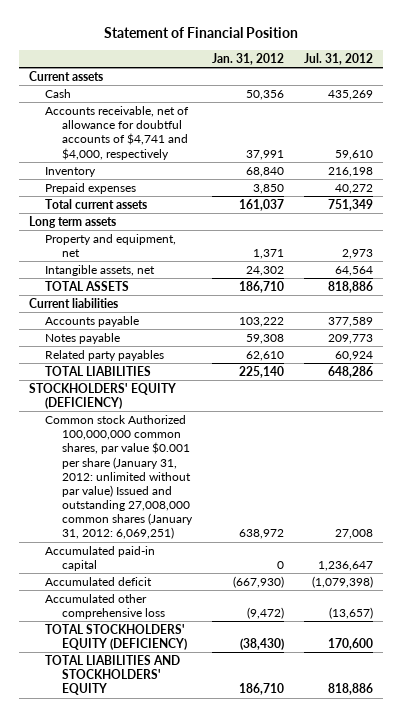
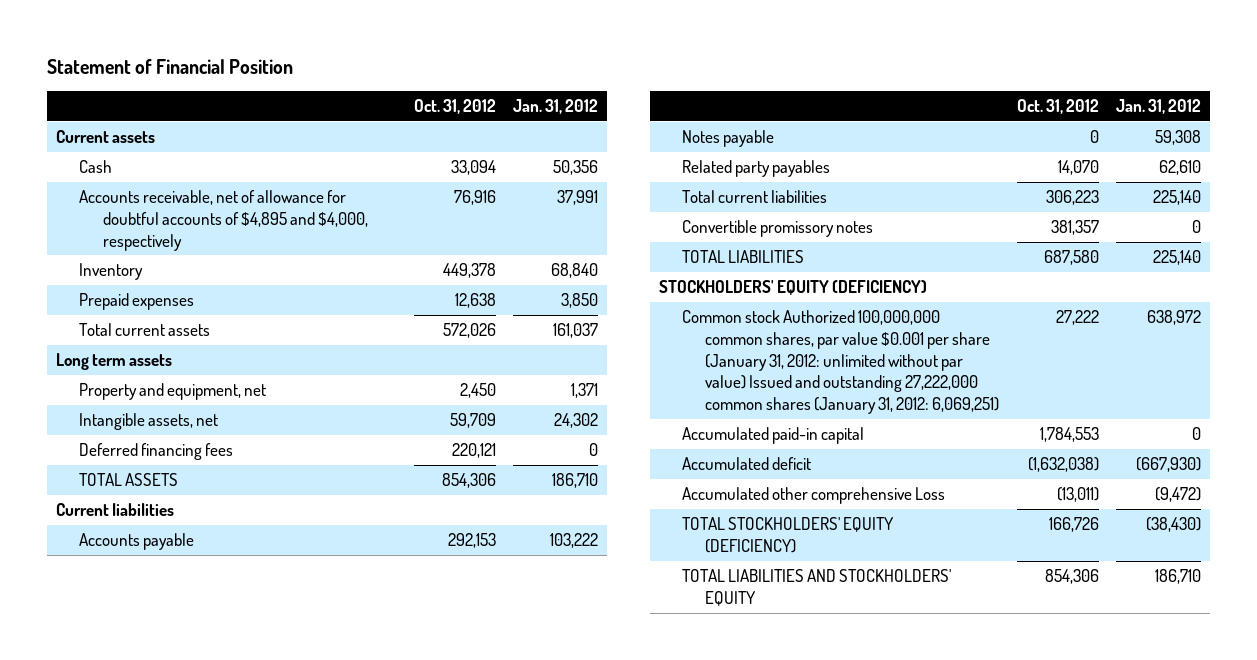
- | Jan. 31, 2012 | Jul. 31, 2012
+ | Oct. 31, 2012 | Jan. 31, 2012
- Accounts receivable, net of allowance for doubtful accounts of $4,741 and $4,000, respectively | 37,991 | 59,610
+ Accounts receivable, net of allowance for doubtful accounts of $4,895 and $4,000, respectively | 76,916 | 37,991
+ Deferred financing fees | 220,121 | 0
+ Total current liabilities | 306,223 | 225,140
+ Convertible promissory notes | 381,357 | 0
- Common stock Authorized 100,000,000 common shares, par value $0.001 per share (January 31, 2012: unlimited without par value) Issued and outstanding 27,008,000 common shares (January 31, 2012: 6,069,251) | 638,972 | 27,008
+ Common stock Authorized 100,000,000 common shares, par value $0.001 per share (January 31, 2012: unlimited without par value) Issued and outstanding 27,222,000 common shares (January 31, 2012: 6,069,251) | 27,222 | 638,972
- Accumulated other comprehensive loss | (9,472) | (13,657)
+ Accumulated other comprehensive Loss | (13,011) | (9,472)

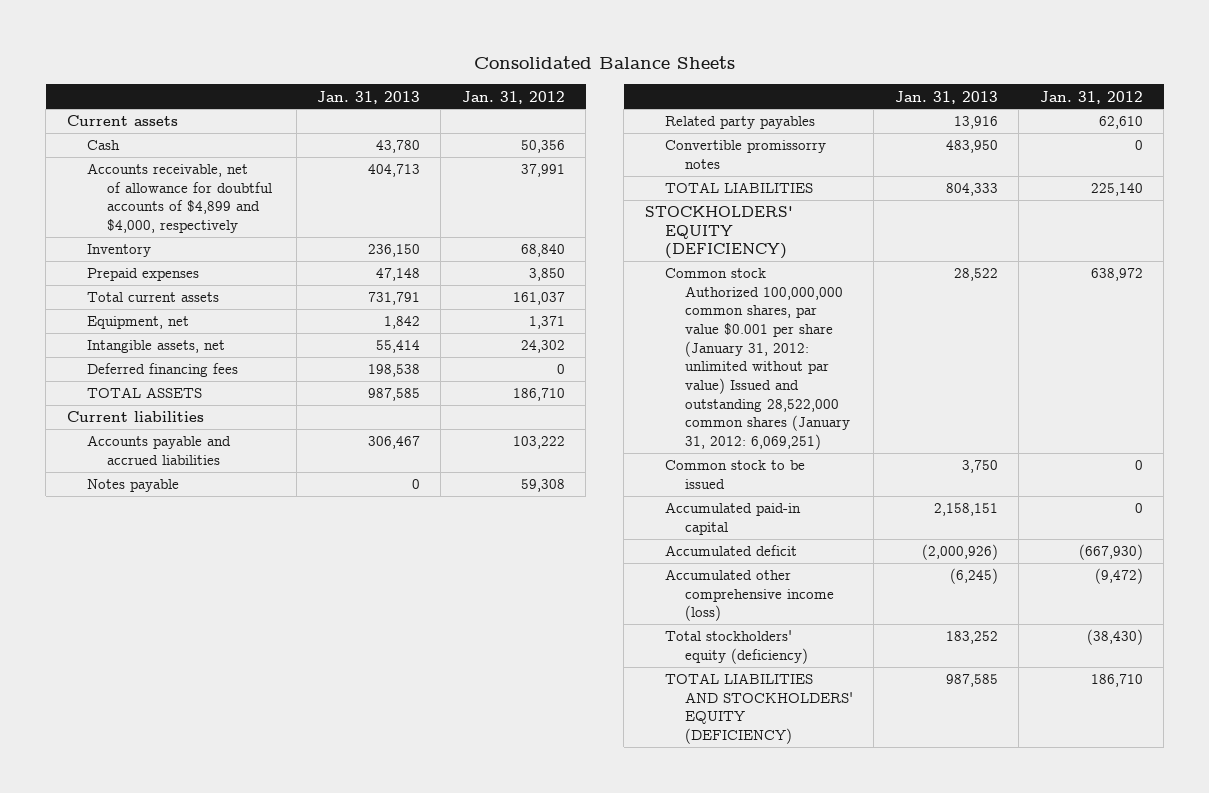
- Statement of Financial Position
+ Consolidated Balance Sheets
- | Oct. 31, 2012 | Jan. 31, 2012
+ | Jan. 31, 2013 | Jan. 31, 2012
- Accounts receivable, net of allowance for doubtful accounts of $4,895 and $4,000, respectively | 76,916 | 37,991
+ Accounts receivable, net of allowance for doubtful accounts of $4,899 and $4,000, respectively | 404,713 | 37,991
- Long term assets
- Property and equipment, net | 2,450 | 1,371
+ Equipment, net | 1,842 | 1,371
- Accounts payable | 292,153 | 103,222
+ Accounts payable and accrued liabilities | 306,467 | 103,222
- Total current liabilities | 306,223 | 225,140
- Convertible promissory notes | 381,357 | 0
+ Convertible promissorry notes | 483,950 | 0
- Common stock Authorized 100,000,000 common shares, par value $0.001 per share (January 31, 2012: unlimited without par value) Issued and outstanding 27,222,000 common shares (January 31, 2012: 6,069,251) | 27,222 | 638,972
+ Common stock Authorized 100,000,000 common shares, par value $0.001 per share (January 31, 2012: unlimited without par value) Issued and outstanding 28,522,000 common shares (January 31, 2012: 6,069,251) | 28,522 | 638,972
+ Common stock to be issued | 3,750 | 0
- Accumulated other comprehensive Loss | (13,011) | (9,472)
- TOTAL STOCKHOLDERS' EQUITY (DEFICIENCY) | 166,726 | (38,430)
- TOTAL LIABILITIES AND STOCKHOLDERS' EQUITY | 854,306 | 186,710
+ Accumulated other comprehensive income (loss) | (6,245) | (9,472)
+ Total stockholders' equity (deficiency) | 183,252 | (38,430)
+ TOTAL LIABILITIES AND STOCKHOLDERS' EQUITY (DEFICIENCY) | 987,585 | 186,710

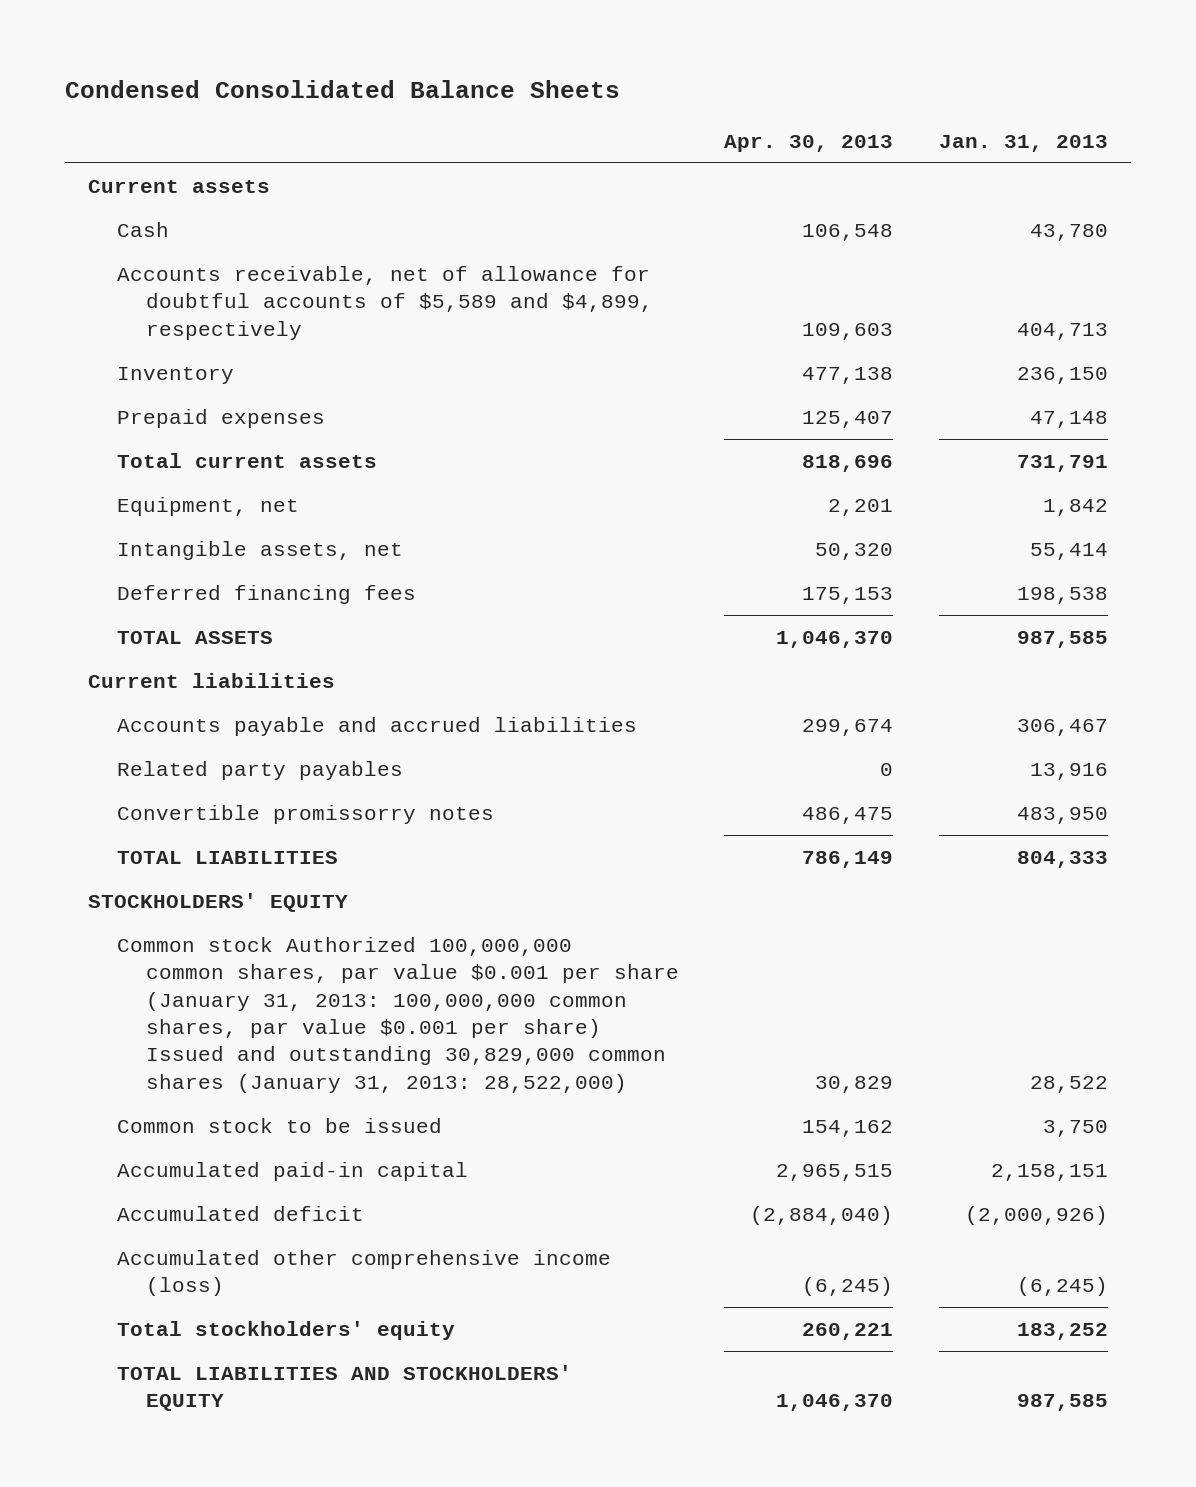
- Consolidated Balance Sheets
+ Condensed Consolidated Balance Sheets
- | Jan. 31, 2013 | Jan. 31, 2012
+ | Apr. 30, 2013 | Jan. 31, 2013
- Accounts receivable, net of allowance for doubtful accounts of $4,899 and $4,000, respectively | 404,713 | 37,991
+ Accounts receivable, net of allowance for doubtful accounts of $5,589 and $4,899, respectively | 109,603 | 404,713
- Notes payable | 0 | 59,308
- STOCKHOLDERS' EQUITY (DEFICIENCY)
- Common stock Authorized 100,000,000 common shares, par value $0.001 per share (January 31, 2012: unlimited without par value) Issued and outstanding 28,522,000 common shares (January 31, 2012: 6,069,251) | 28,522 | 638,972
+ STOCKHOLDERS' EQUITY
+ Common stock Authorized 100,000,000 common shares, par value $0.001 per share (January 31, 2013: 100,000,000 common shares, par value $0.001 per share) Issued and outstanding 30,829,000 common shares (January 31, 2013: 28,522,000) | 30,829 | 28,522
- Total stockholders' equity (deficiency) | 183,252 | (38,430)
- TOTAL LIABILITIES AND STOCKHOLDERS' EQUITY (DEFICIENCY) | 987,585 | 186,710
+ Total stockholders' equity | 260,221 | 183,252
+ TOTAL LIABILITIES AND STOCKHOLDERS' EQUITY | 1,046,370 | 987,585

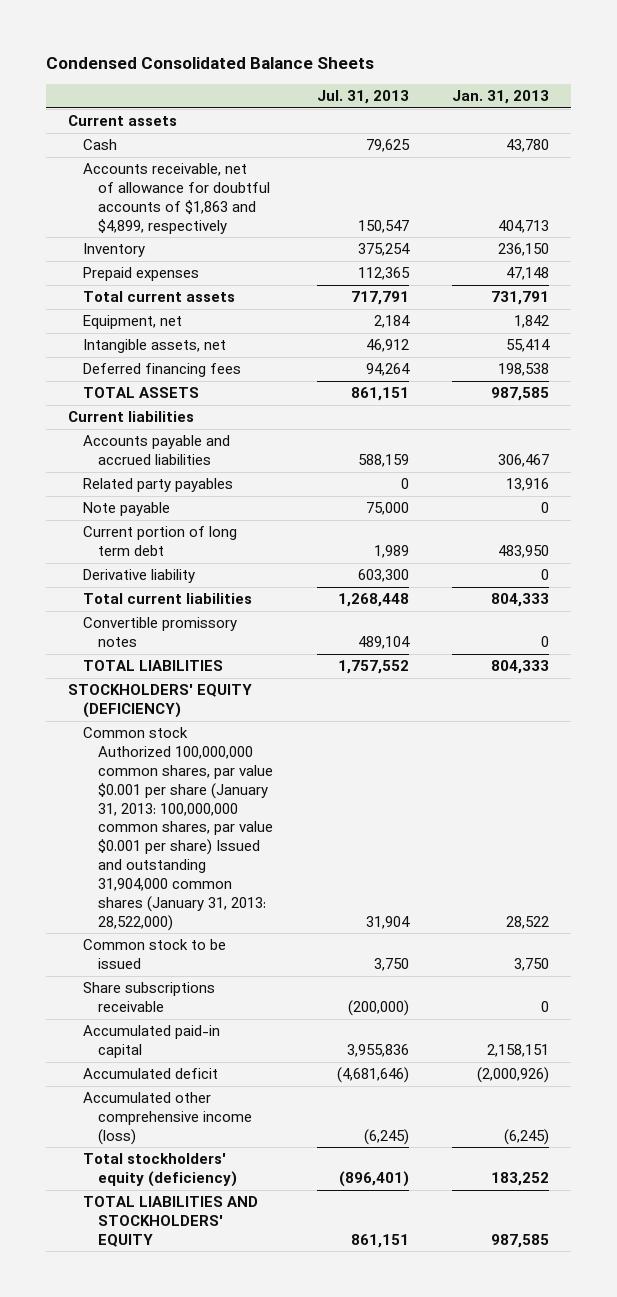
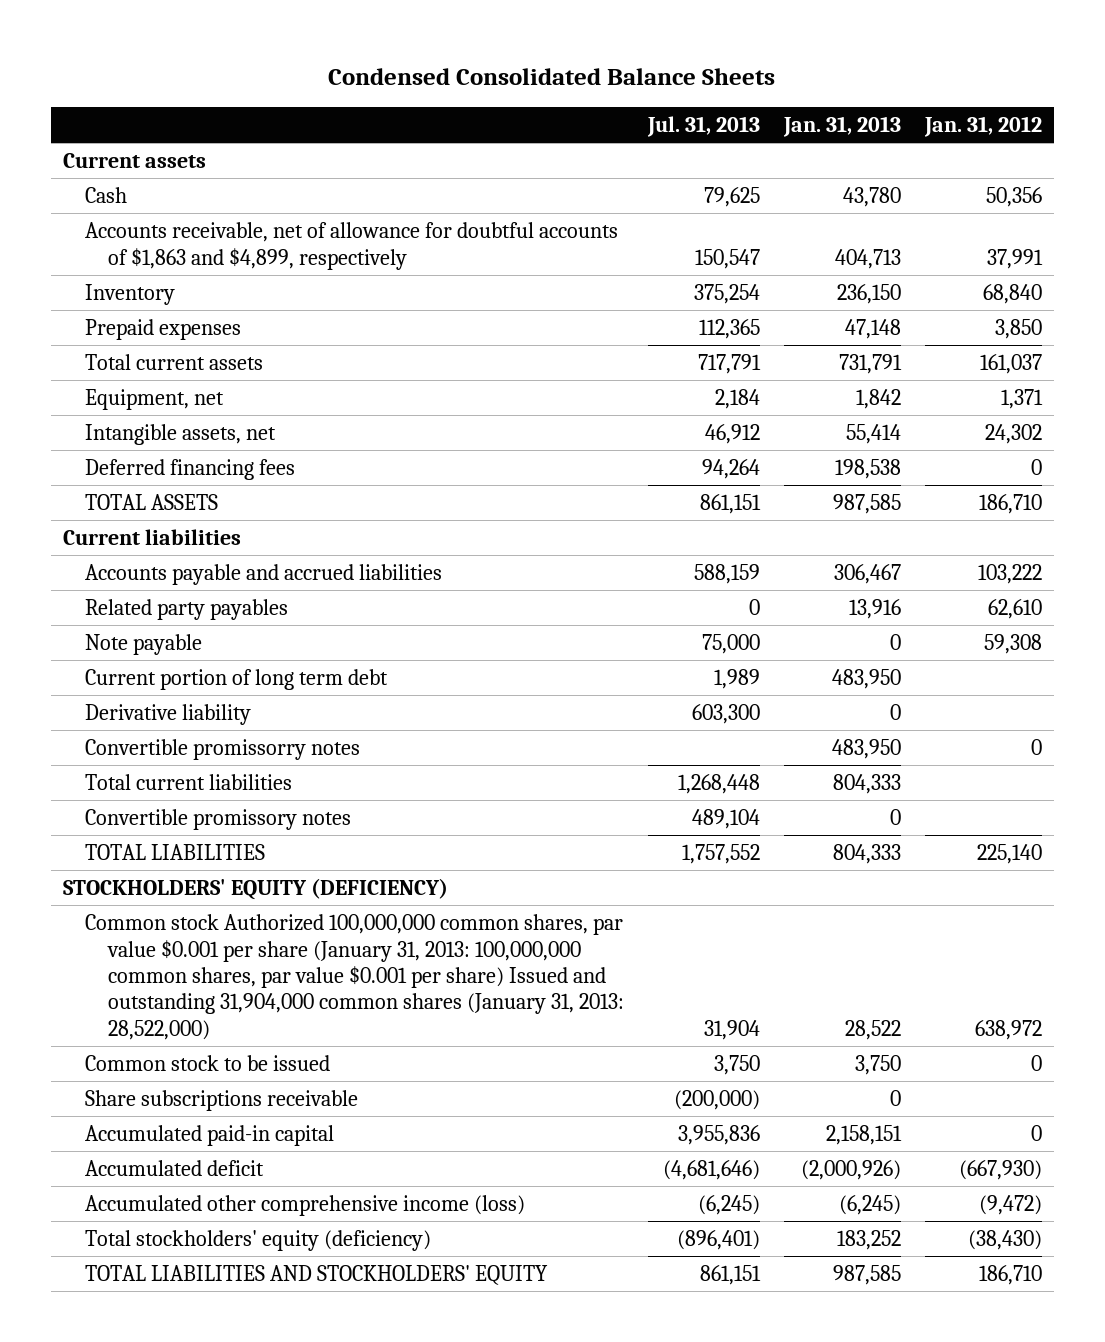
- | Jul. 31, 2013 | Jan. 31, 2013
+ | Jul. 31, 2013 | Jan. 31, 2013 | Jan. 31, 2012
+ Convertible promissorry notes | | 483,950 | 0

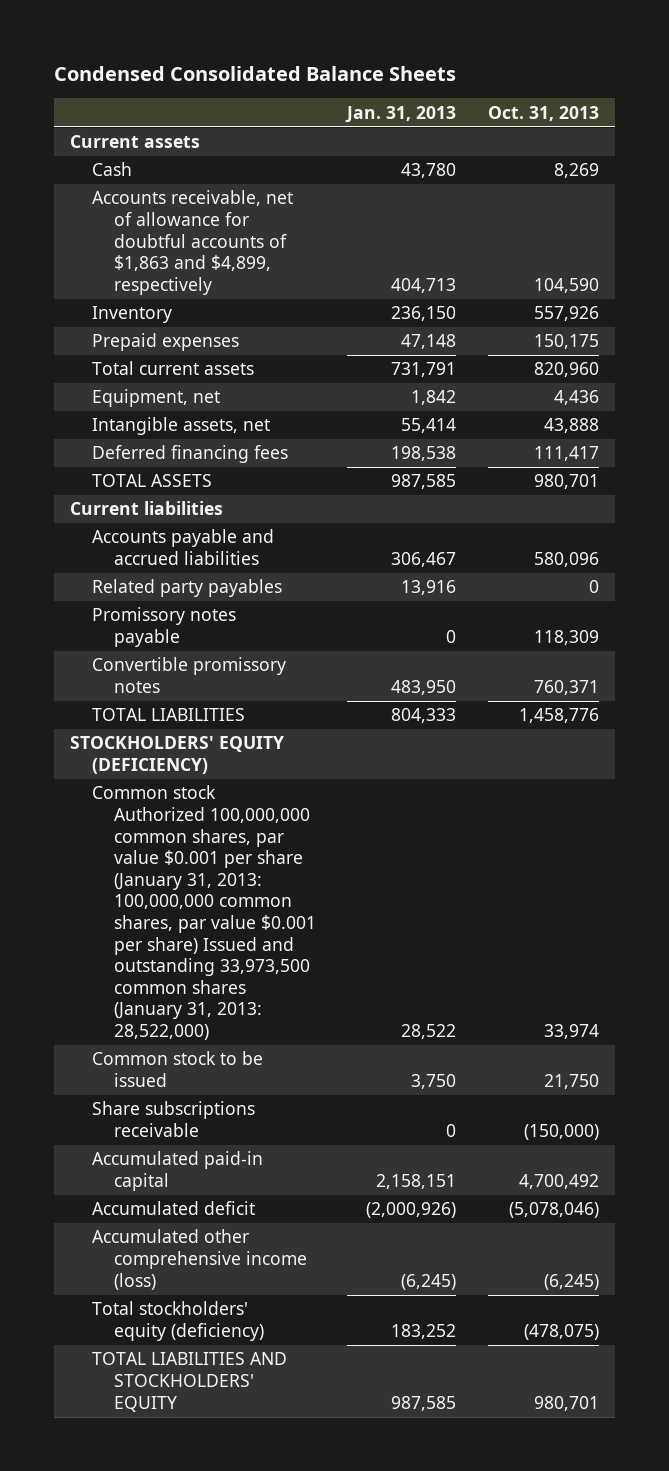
- | Jul. 31, 2013 | Jan. 31, 2013 | Jan. 31, 2012
+ | Jan. 31, 2013 | Oct. 31, 2013
- Note payable | 75,000 | 0 | 59,308
- Current portion of long term debt | 1,989 | 483,950 |
- Derivative liability | 603,300 | 0 |
- Convertible promissorry notes | | 483,950 | 0
- Total current liabilities | 1,268,448 | 804,333 |
- Convertible promissory notes | 489,104 | 0 |
+ Promissory notes payable | 0 | 118,309
+ Convertible promissory notes | 483,950 | 760,371
- Common stock Authorized 100,000,000 common shares, par value $0.001 per share (January 31, 2013: 100,000,000 common shares, par value $0.001 per share) Issued and outstanding 31,904,000 common shares (January 31, 2013: 28,522,000) | 31,904 | 28,522 | 638,972
+ Common stock Authorized 100,000,000 common shares, par value $0.001 per share (January 31, 2013: 100,000,000 common shares, par value $0.001 per share) Issued and outstanding 33,973,500 common shares (January 31, 2013: 28,522,000) | 28,522 | 33,974

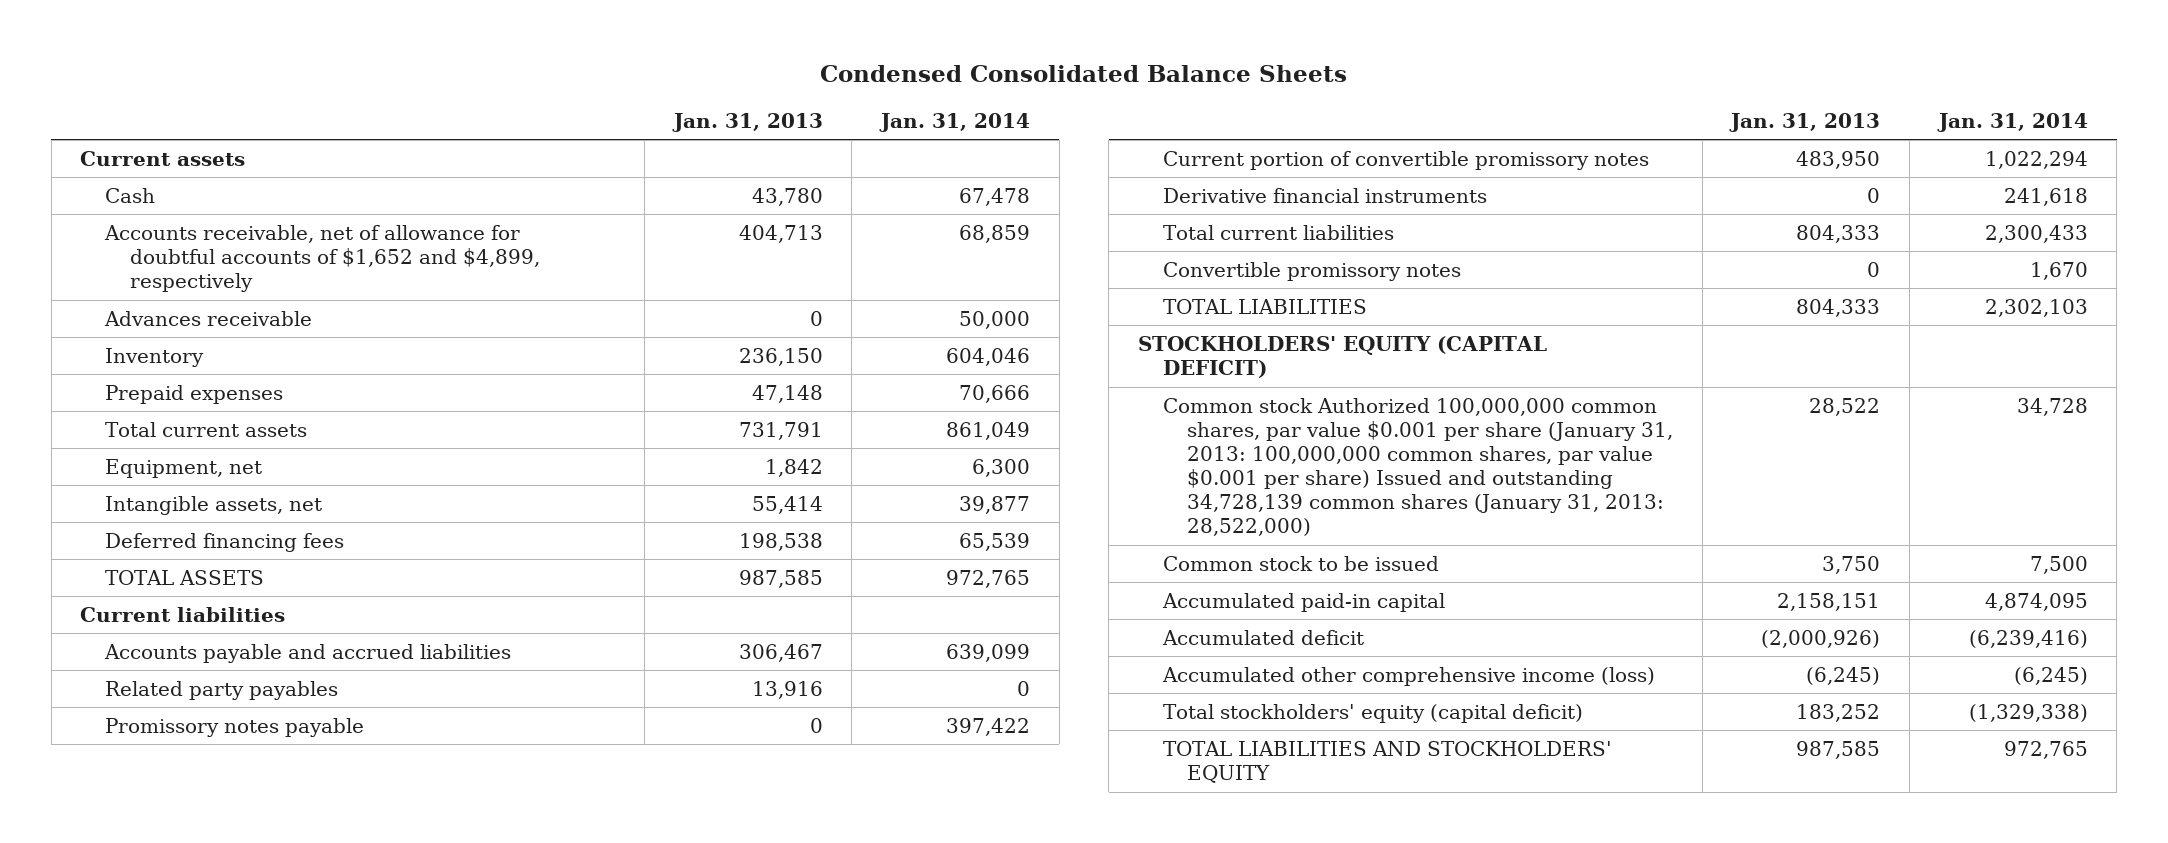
- | Jan. 31, 2013 | Oct. 31, 2013
+ | Jan. 31, 2013 | Jan. 31, 2014
- Accounts receivable, net of allowance for doubtful accounts of $1,863 and $4,899, respectively | 404,713 | 104,590
+ Accounts receivable, net of allowance for doubtful accounts of $1,652 and $4,899, respectively | 404,713 | 68,859
+ Advances receivable | 0 | 50,000
- Convertible promissory notes | 483,950 | 760,371
+ Current portion of convertible promissory notes | 483,950 | 1,022,294
+ Derivative financial instruments | 0 | 241,618
+ Total current liabilities | 804,333 | 2,300,433
+ Convertible promissory notes | 0 | 1,670
- STOCKHOLDERS' EQUITY (DEFICIENCY)
- Common stock Authorized 100,000,000 common shares, par value $0.001 per share (January 31, 2013: 100,000,000 common shares, par value $0.001 per share) Issued and outstanding 33,973,500 common shares (January 31, 2013: 28,522,000) | 28,522 | 33,974
+ STOCKHOLDERS' EQUITY (CAPITAL DEFICIT)
+ Common stock Authorized 100,000,000 common shares, par value $0.001 per share (January 31, 2013: 100,000,000 common shares, par value $0.001 per share) Issued and outstanding 34,728,139 common shares (January 31, 2013: 28,522,000) | 28,522 | 34,728
- Share subscriptions receivable | 0 | (150,000)
- Total stockholders' equity (deficiency) | 183,252 | (478,075)
+ Total stockholders' equity (capital deficit) | 183,252 | (1,329,338)

